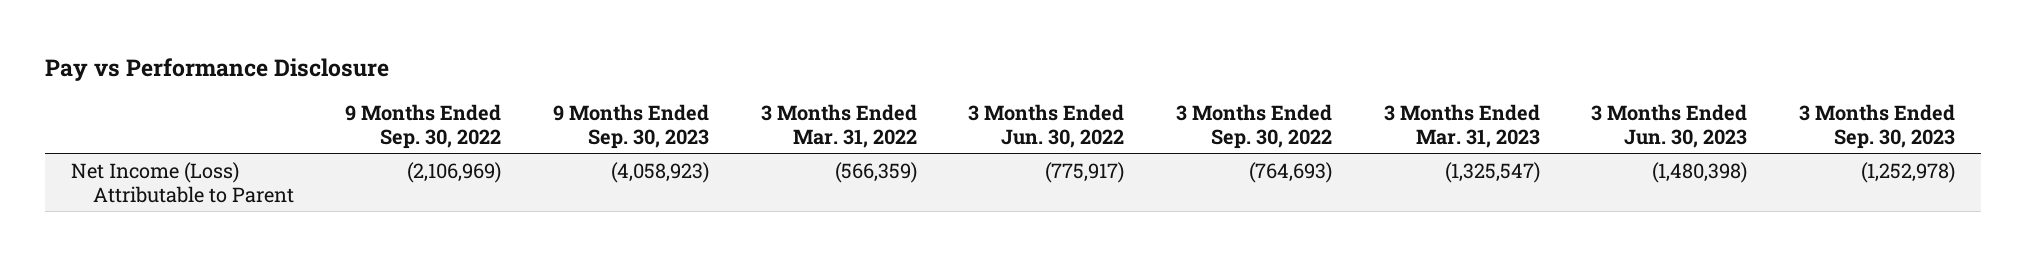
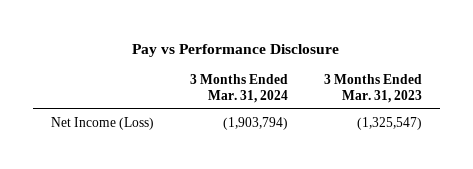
- | 9 Months Ended Sep. 30, 2022 | 9 Months Ended Sep. 30, 2023 | 3 Months Ended Mar. 31, 2022 | 3 Months Ended Jun. 30, 2022 | 3 Months Ended Sep. 30, 2022 | 3 Months Ended Mar. 31, 2023 | 3 Months Ended Jun. 30, 2023 | 3 Months Ended Sep. 30, 2023
+ | 3 Months Ended Mar. 31, 2024 | 3 Months Ended Mar. 31, 2023
- Net Income (Loss) Attributable to Parent | (2,106,969) | (4,058,923) | (566,359) | (775,917) | (764,693) | (1,325,547) | (1,480,398) | (1,252,978)
+ Net Income (Loss) | (1,903,794) | (1,325,547)

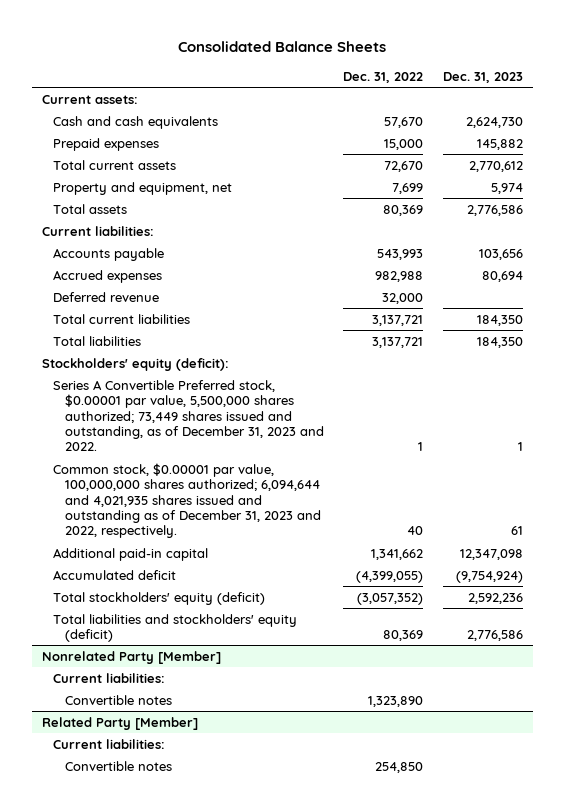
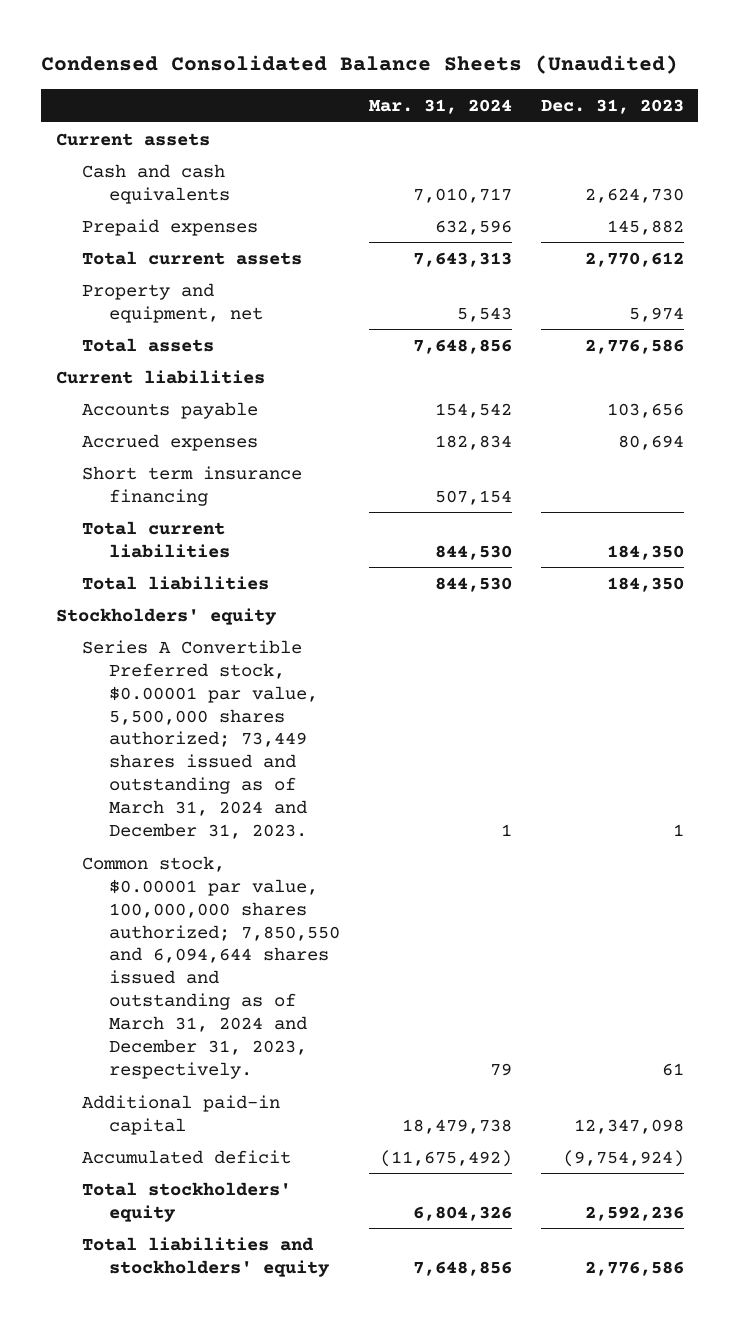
- Consolidated Balance Sheets
+ Condensed Consolidated Balance Sheets (Unaudited)
- | Dec. 31, 2022 | Dec. 31, 2023
+ | Mar. 31, 2024 | Dec. 31, 2023
- Current assets:
+ Current assets
- Current liabilities:
+ Current liabilities
- Deferred revenue | 32,000 |
+ Short term insurance financing | 507,154 |
- Stockholders' equity (deficit):
- Series A Convertible Preferred stock, $0.00001 par value, 5,500,000 shares authorized; 73,449 shares issued and outstanding, as of December 31, 2023 and 2022. | 1 | 1
- Common stock, $0.00001 par value, 100,000,000 shares authorized; 6,094,644 and 4,021,935 shares issued and outstanding as of December 31, 2023 and 2022, respectively. | 40 | 61
+ Stockholders' equity
+ Series A Convertible Preferred stock, $0.00001 par value, 5,500,000 shares authorized; 73,449 shares issued and outstanding as of March 31, 2024 and December 31, 2023. | 1 | 1
+ Common stock, $0.00001 par value, 100,000,000 shares authorized; 7,850,550 and 6,094,644 shares issued and outstanding as of March 31, 2024 and December 31, 2023, respectively. | 79 | 61
- Total stockholders' equity (deficit) | (3,057,352) | 2,592,236
- Total liabilities and stockholders' equity (deficit) | 80,369 | 2,776,586
- Nonrelated Party [Member]
- Current liabilities:
- Convertible notes | 1,323,890 |
- Related Party [Member]
- Current liabilities:
- Convertible notes | 254,850 |
+ Total stockholders' equity | 6,804,326 | 2,592,236
+ Total liabilities and stockholders' equity | 7,648,856 | 2,776,586

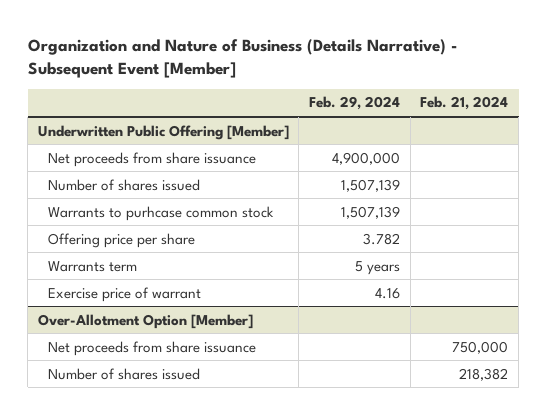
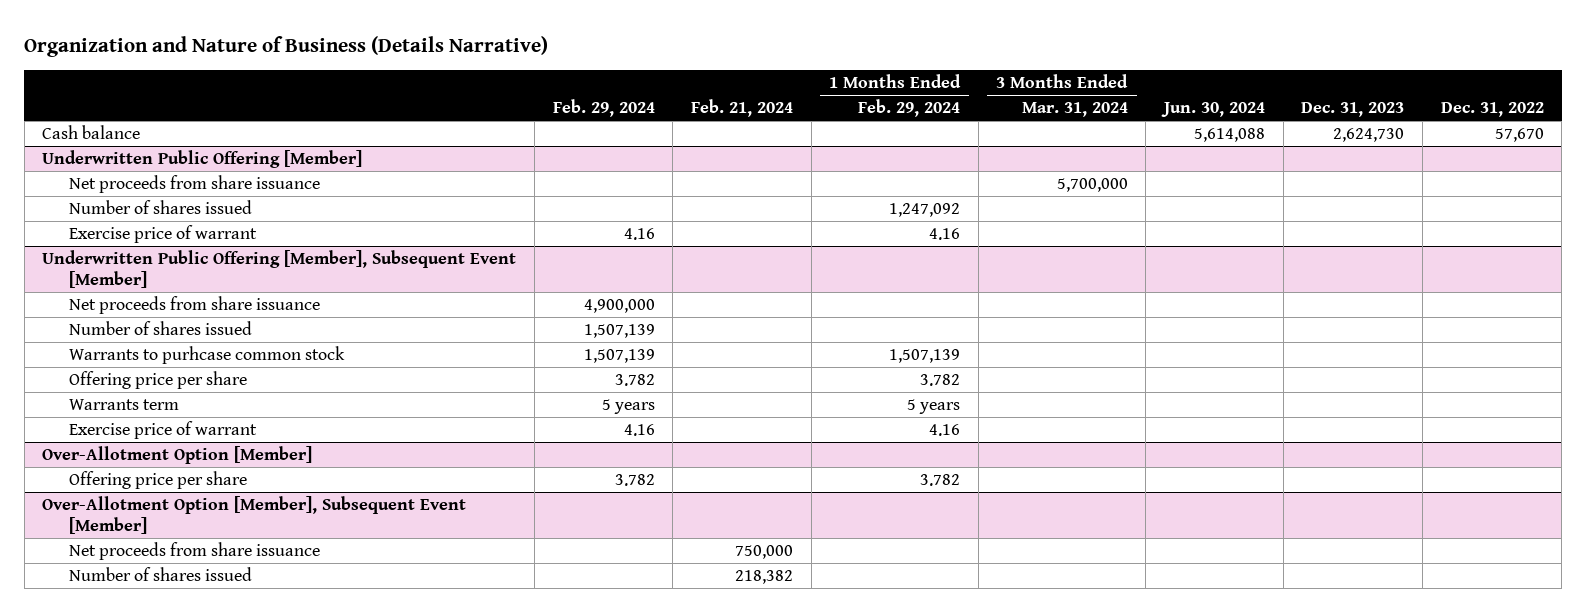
- Organization and Nature of Business (Details Narrative) - Subsequent Event [Member]
+ Organization and Nature of Business (Details Narrative)
- | Feb. 29, 2024 | Feb. 21, 2024
+ | Feb. 29, 2024 | Feb. 21, 2024 | 1 Months Ended Feb. 29, 2024 | 3 Months Ended Mar. 31, 2024 | Jun. 30, 2024 | Dec. 31, 2023 | Dec. 31, 2022
+ Cash balance | | | | | 5,614,088 | 2,624,730 | 57,670
@ Underwritten Public Offering [Member]
+ Net proceeds from share issuance | | | | 5,700,000 | | |
+ Number of shares issued | | | 1,247,092 | | | |
+ Exercise price of warrant | 4.16 | | 4.16 | | | |
+ Underwritten Public Offering [Member], Subsequent Event [Member]
@ Over-Allotment Option [Member]
+ Offering price per share | 3.782 | | 3.782 | | | |
+ Over-Allotment Option [Member], Subsequent Event [Member]

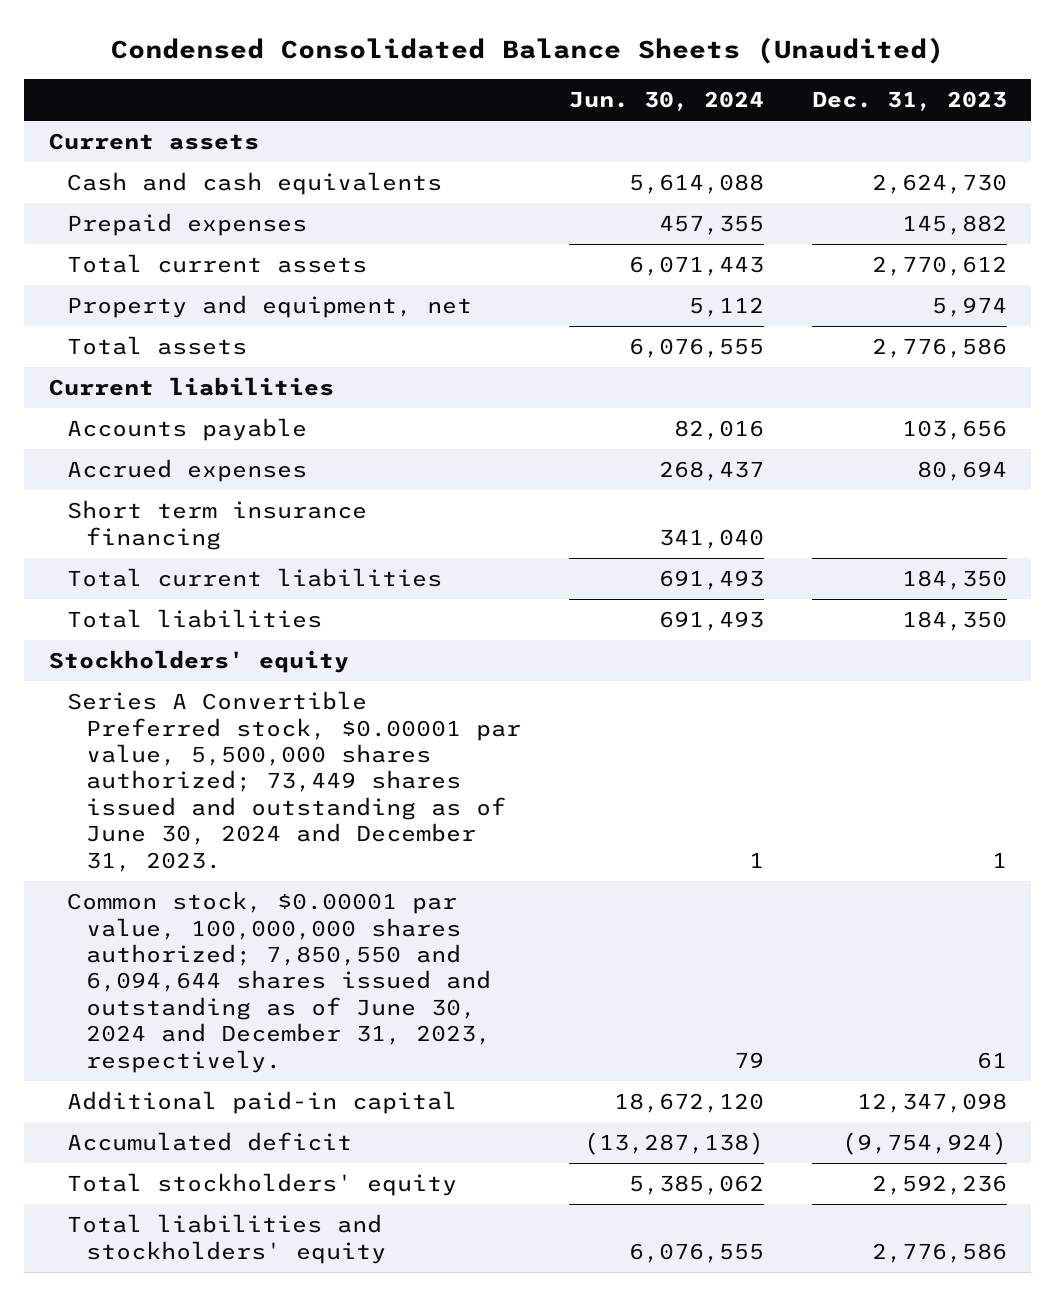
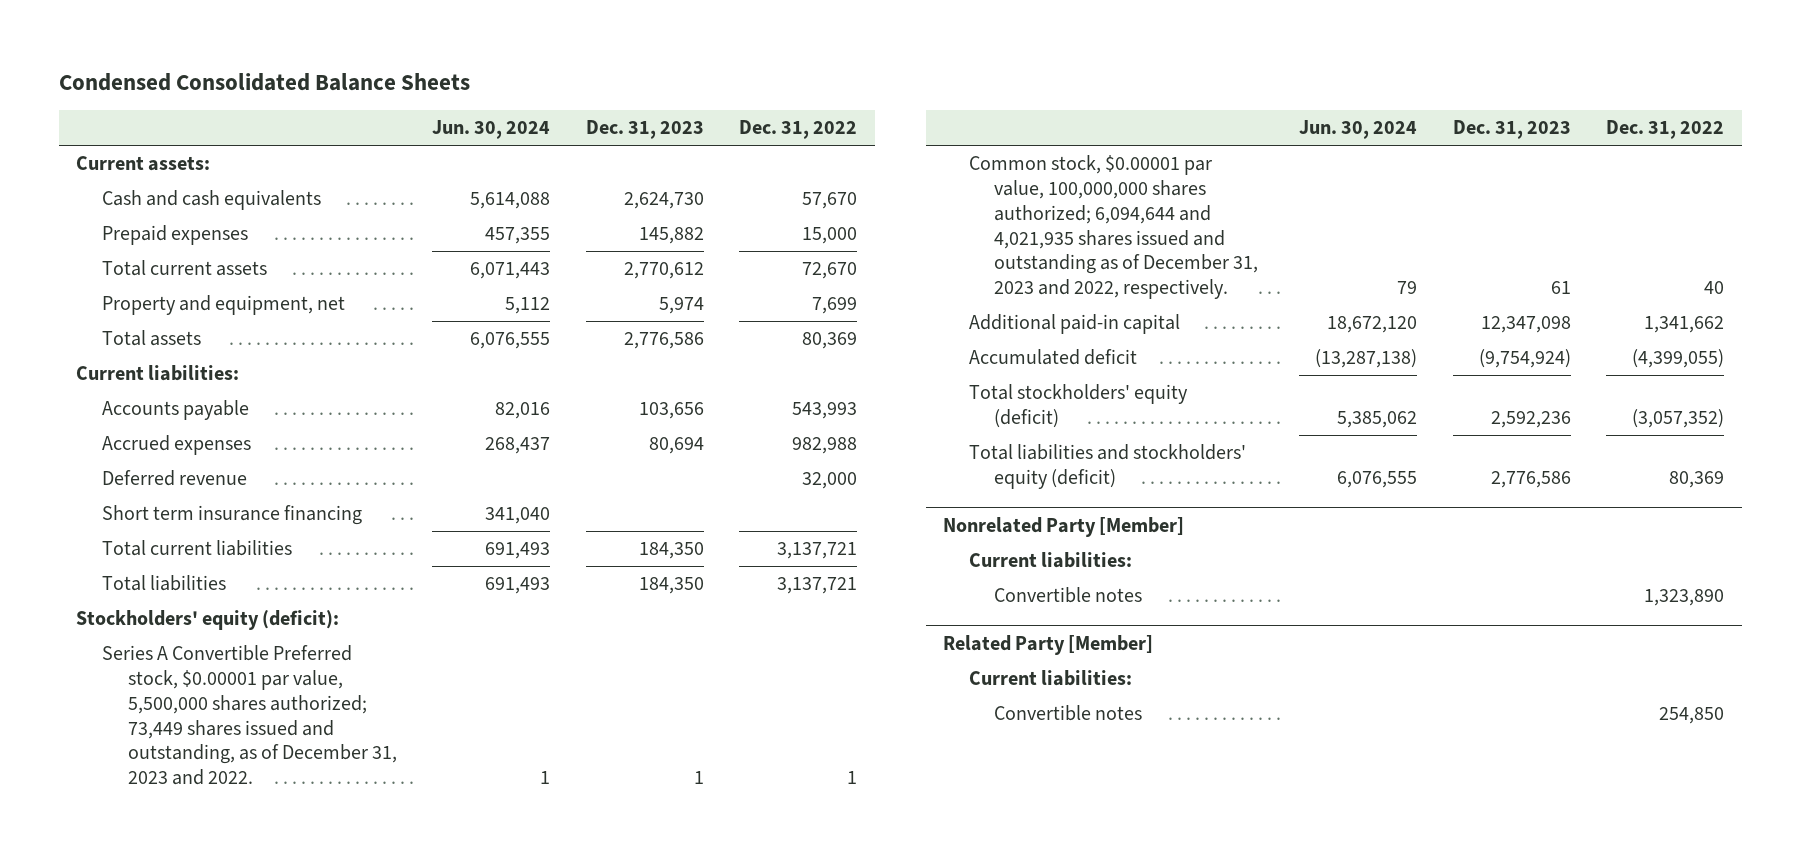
- Condensed Consolidated Balance Sheets (Unaudited)
+ Condensed Consolidated Balance Sheets
- | Jun. 30, 2024 | Dec. 31, 2023
+ | Jun. 30, 2024 | Dec. 31, 2023 | Dec. 31, 2022
- Current assets
+ Current assets:
- Current liabilities
+ Current liabilities:
+ Deferred revenue | | | 32,000
- Stockholders' equity
- Series A Convertible Preferred stock, $0.00001 par value, 5,500,000 shares authorized; 73,449 shares issued and outstanding as of June 30, 2024 and December 31, 2023. | 1 | 1
- Common stock, $0.00001 par value, 100,000,000 shares authorized; 7,850,550 and 6,094,644 shares issued and outstanding as of June 30, 2024 and December 31, 2023, respectively. | 79 | 61
+ Stockholders' equity (deficit):
+ Series A Convertible Preferred stock, $0.00001 par value, 5,500,000 shares authorized; 73,449 shares issued and outstanding, as of December 31, 2023 and 2022. | 1 | 1 | 1
+ Common stock, $0.00001 par value, 100,000,000 shares authorized; 6,094,644 and 4,021,935 shares issued and outstanding as of December 31, 2023 and 2022, respectively. | 79 | 61 | 40
- Total stockholders' equity | 5,385,062 | 2,592,236
- Total liabilities and stockholders' equity | 6,076,555 | 2,776,586
+ Total stockholders' equity (deficit) | 5,385,062 | 2,592,236 | (3,057,352)
+ Total liabilities and stockholders' equity (deficit) | 6,076,555 | 2,776,586 | 80,369
+ Nonrelated Party [Member]
+ Current liabilities:
+ Convertible notes | | | 1,323,890
+ Related Party [Member]
+ Current liabilities:
+ Convertible notes | | | 254,850

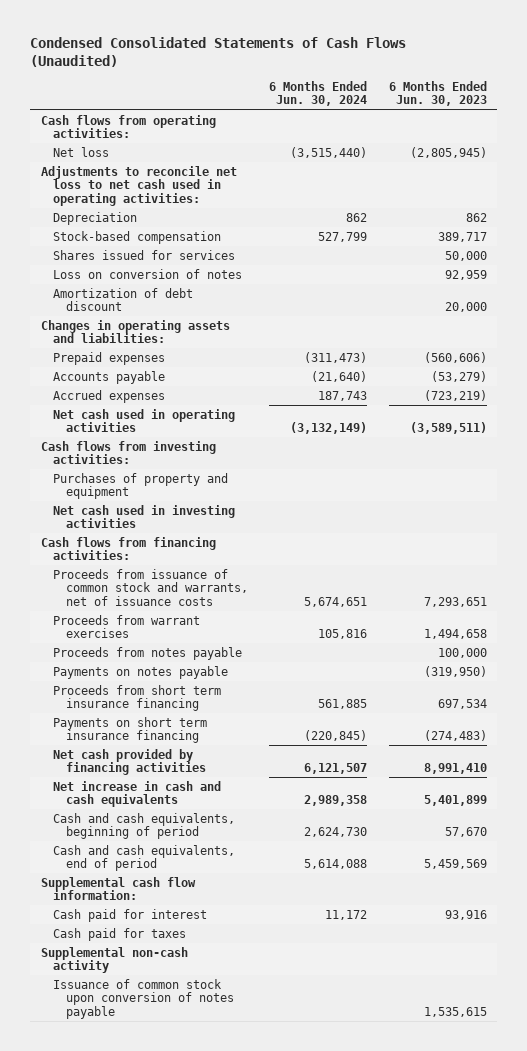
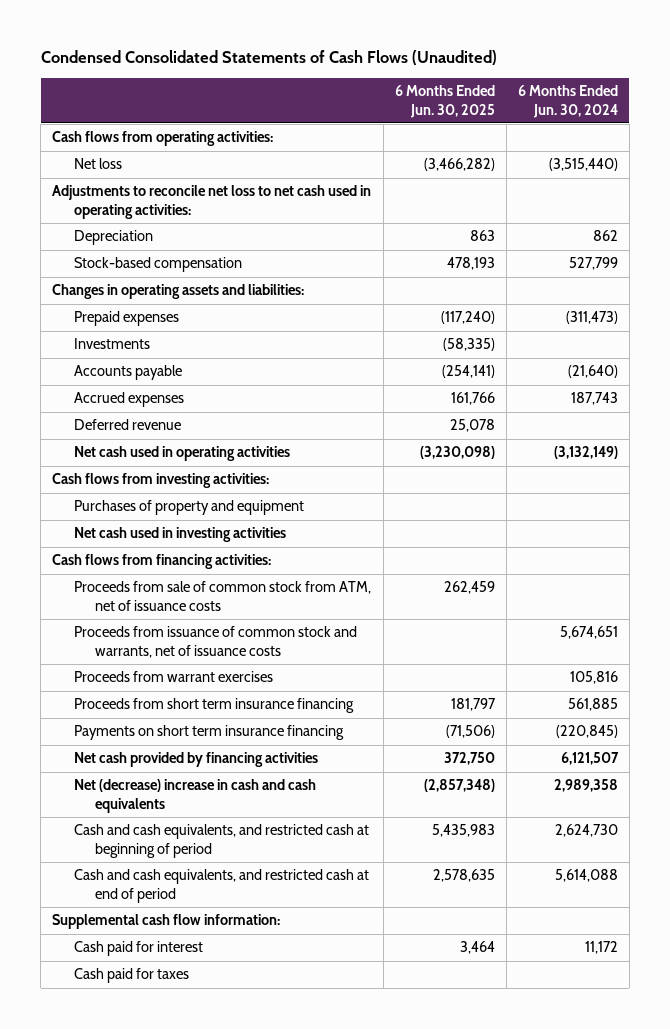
- | 6 Months Ended Jun. 30, 2024 | 6 Months Ended Jun. 30, 2023
+ | 6 Months Ended Jun. 30, 2025 | 6 Months Ended Jun. 30, 2024
- Shares issued for services | | 50,000
- Loss on conversion of notes | | 92,959
- Amortization of debt discount | | 20,000
+ Investments | (58,335) |
+ Deferred revenue | 25,078 |
+ Proceeds from sale of common stock from ATM, net of issuance costs | 262,459 |
- Proceeds from notes payable | | 100,000
- Payments on notes payable | | (319,950)
- Net increase in cash and cash equivalents | 2,989,358 | 5,401,899
- Cash and cash equivalents, beginning of period | 2,624,730 | 57,670
- Cash and cash equivalents, end of period | 5,614,088 | 5,459,569
+ Net (decrease) increase in cash and cash equivalents | (2,857,348) | 2,989,358
+ Cash and cash equivalents, and restricted cash at beginning of period | 5,435,983 | 2,624,730
+ Cash and cash equivalents, and restricted cash at end of period | 2,578,635 | 5,614,088
- Supplemental non-cash activity
- Issuance of common stock upon conversion of notes payable | | 1,535,615

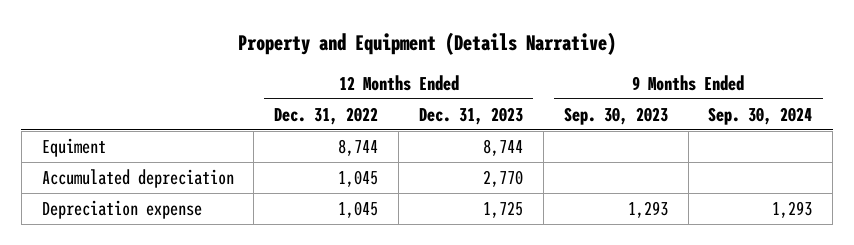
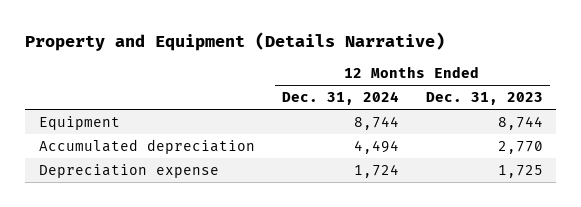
- | 12 Months Ended Dec. 31, 2022 | 12 Months Ended Dec. 31, 2023 | 9 Months Ended Sep. 30, 2023 | 9 Months Ended Sep. 30, 2024
+ | 12 Months Ended Dec. 31, 2024 | 12 Months Ended Dec. 31, 2023
- Equiment | 8,744 | 8,744 | |
+ Equipment | 8,744 | 8,744

